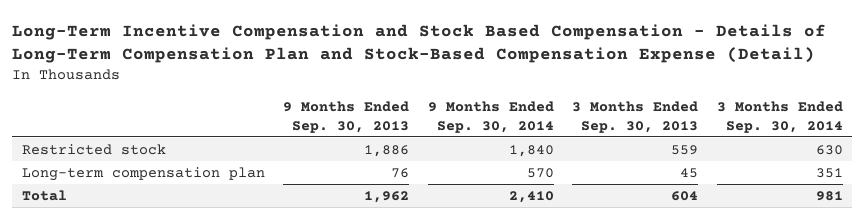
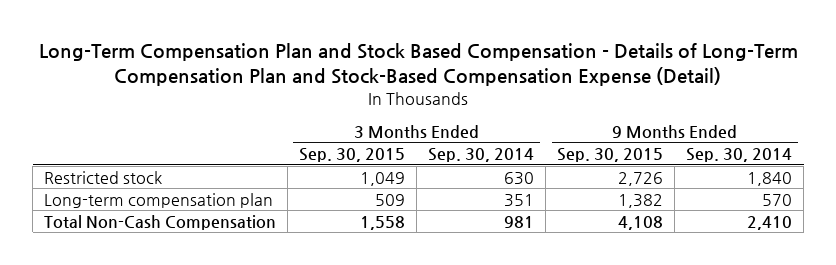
- Long-Term Incentive Compensation and Stock Based Compensation - Details of Long-Term Compensation Plan and Stock-Based Compensation Expense (Detail)
+ Long-Term Compensation Plan and Stock Based Compensation - Details of Long-Term Compensation Plan and Stock-Based Compensation Expense (Detail)
- | 9 Months Ended Sep. 30, 2013 | 9 Months Ended Sep. 30, 2014 | 3 Months Ended Sep. 30, 2013 | 3 Months Ended Sep. 30, 2014
+ | 3 Months Ended Sep. 30, 2015 | 3 Months Ended Sep. 30, 2014 | 9 Months Ended Sep. 30, 2015 | 9 Months Ended Sep. 30, 2014
- Total | 1,962 | 2,410 | 604 | 981
+ Total Non-Cash Compensation | 1,558 | 981 | 4,108 | 2,410

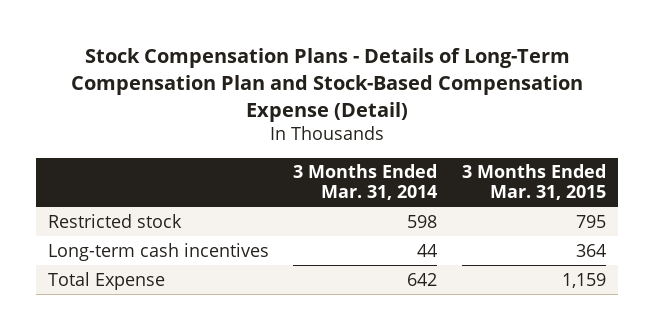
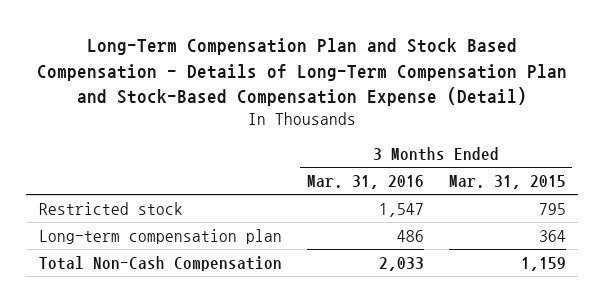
- Stock Compensation Plans - Details of Long-Term Compensation Plan and Stock-Based Compensation Expense (Detail)
+ Long-Term Compensation Plan and Stock Based Compensation - Details of Long-Term Compensation Plan and Stock-Based Compensation Expense (Detail)
- | 3 Months Ended Mar. 31, 2014 | 3 Months Ended Mar. 31, 2015
+ | 3 Months Ended Mar. 31, 2016 | 3 Months Ended Mar. 31, 2015
- Long-term cash incentives | 44 | 364
- Total Expense | 642 | 1,159
+ Long-term compensation plan | 486 | 364
+ Total Non-Cash Compensation | 2,033 | 1,159

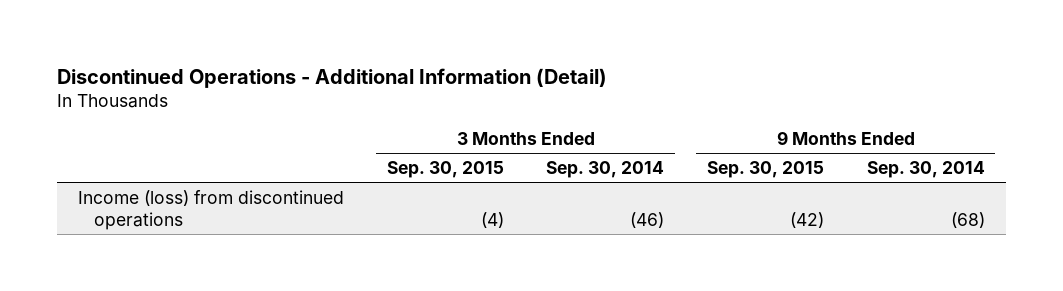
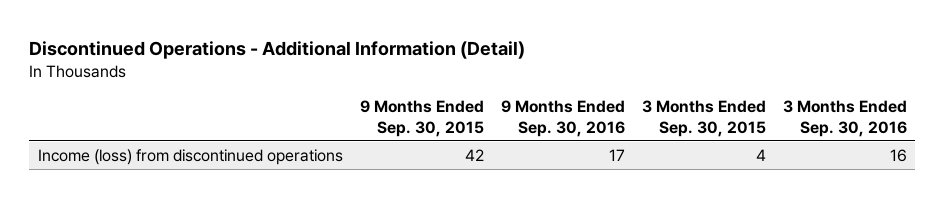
- | 3 Months Ended Sep. 30, 2015 | 3 Months Ended Sep. 30, 2014 | 9 Months Ended Sep. 30, 2015 | 9 Months Ended Sep. 30, 2014
+ | 9 Months Ended Sep. 30, 2015 | 9 Months Ended Sep. 30, 2016 | 3 Months Ended Sep. 30, 2015 | 3 Months Ended Sep. 30, 2016
- Income (loss) from discontinued operations | (4) | (46) | (42) | (68)
+ Income (loss) from discontinued operations | 42 | 17 | 4 | 16

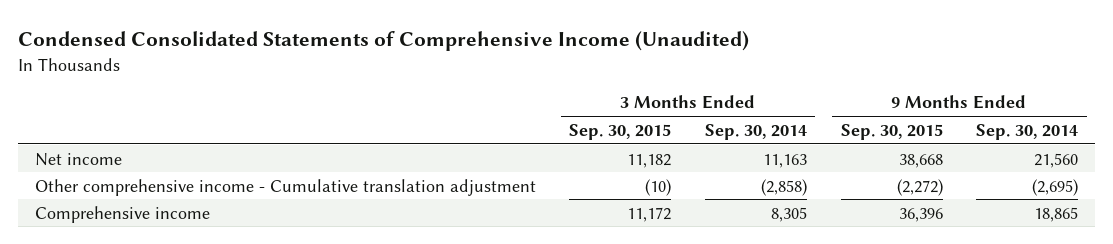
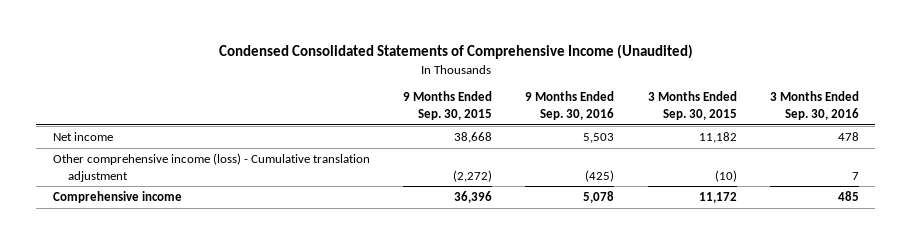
- | 3 Months Ended Sep. 30, 2015 | 3 Months Ended Sep. 30, 2014 | 9 Months Ended Sep. 30, 2015 | 9 Months Ended Sep. 30, 2014
+ | 9 Months Ended Sep. 30, 2015 | 9 Months Ended Sep. 30, 2016 | 3 Months Ended Sep. 30, 2015 | 3 Months Ended Sep. 30, 2016
- Other comprehensive income - Cumulative translation adjustment | (10) | (2,858) | (2,272) | (2,695)
+ Other comprehensive income (loss) - Cumulative translation adjustment | (2,272) | (425) | (10) | 7

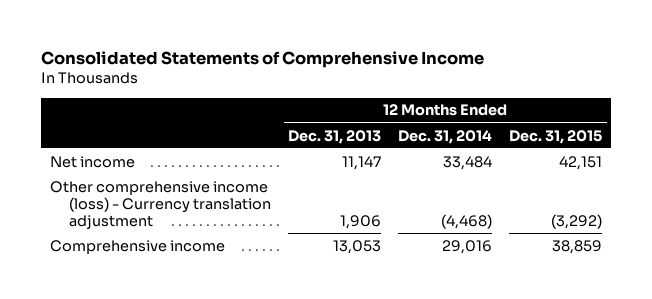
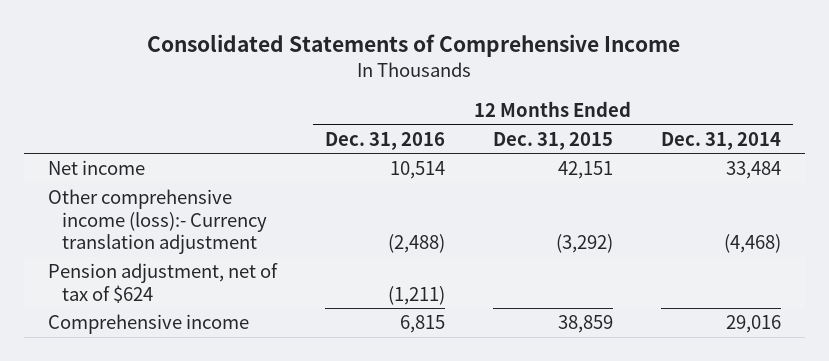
- | 12 Months Ended Dec. 31, 2013 | 12 Months Ended Dec. 31, 2014 | 12 Months Ended Dec. 31, 2015
+ | 12 Months Ended Dec. 31, 2016 | 12 Months Ended Dec. 31, 2015 | 12 Months Ended Dec. 31, 2014
- Other comprehensive income (loss) - Currency translation adjustment | 1,906 | (4,468) | (3,292)
+ Other comprehensive income (loss):- Currency translation adjustment | (2,488) | (3,292) | (4,468)
+ Pension adjustment, net of tax of $624 | (1,211) | |

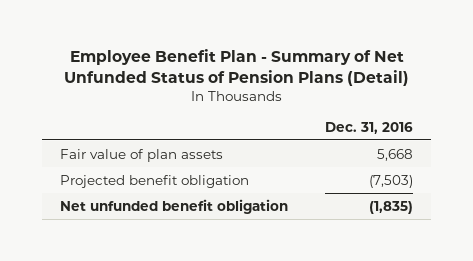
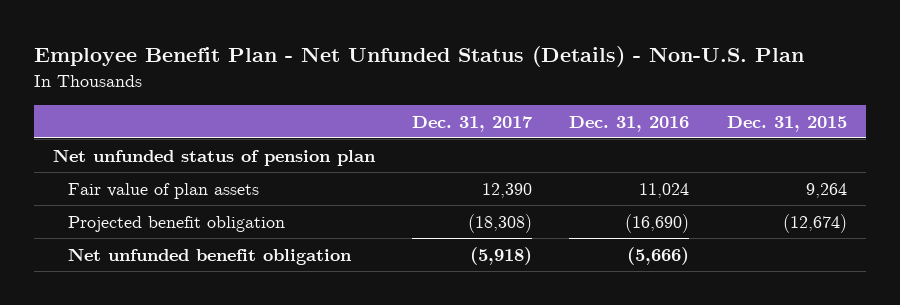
- Employee Benefit Plan - Summary of Net Unfunded Status of Pension Plans (Detail)
+ Employee Benefit Plan - Net Unfunded Status (Details) - Non-U.S. Plan
- | Dec. 31, 2016
+ | Dec. 31, 2017 | Dec. 31, 2016 | Dec. 31, 2015
- Fair value of plan assets | 5,668
- Projected benefit obligation | (7,503)
- Net unfunded benefit obligation | (1,835)
+ Net unfunded status of pension plan
+ Fair value of plan assets | 12,390 | 11,024 | 9,264
+ Projected benefit obligation | (18,308) | (16,690) | (12,674)
+ Net unfunded benefit obligation | (5,918) | (5,666) |

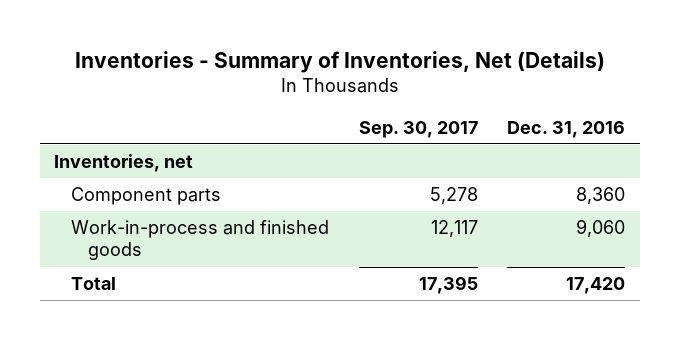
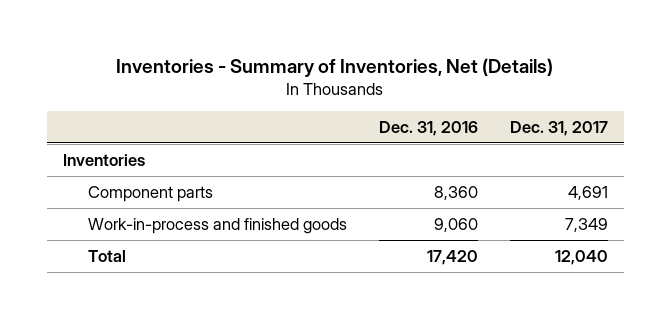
- | Sep. 30, 2017 | Dec. 31, 2016
+ | Dec. 31, 2016 | Dec. 31, 2017
- Inventories, net
+ Inventories

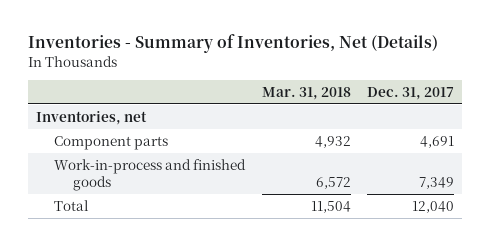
- | Dec. 31, 2016 | Dec. 31, 2017
+ | Mar. 31, 2018 | Dec. 31, 2017
- Inventories
+ Inventories, net

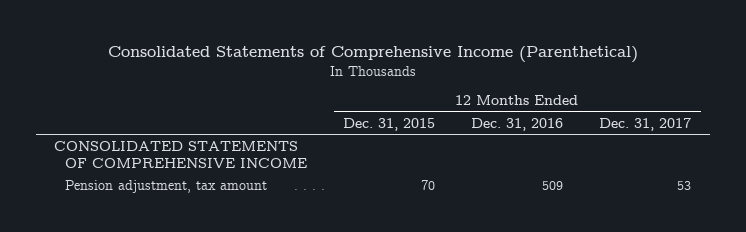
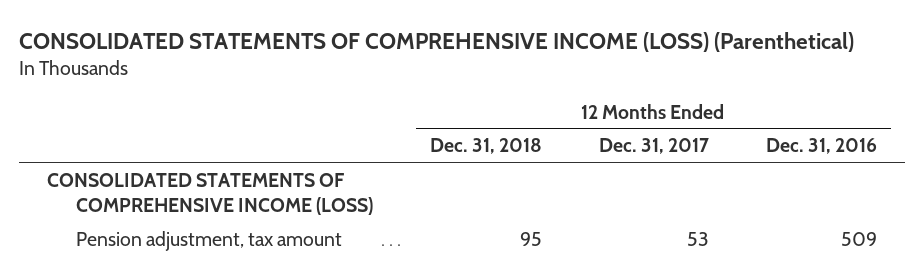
- Consolidated Statements of Comprehensive Income (Parenthetical)
+ CONSOLIDATED STATEMENTS OF COMPREHENSIVE INCOME (LOSS) (Parenthetical)
- | 12 Months Ended Dec. 31, 2015 | 12 Months Ended Dec. 31, 2016 | 12 Months Ended Dec. 31, 2017
+ | 12 Months Ended Dec. 31, 2018 | 12 Months Ended Dec. 31, 2017 | 12 Months Ended Dec. 31, 2016
- CONSOLIDATED STATEMENTS OF COMPREHENSIVE INCOME
+ CONSOLIDATED STATEMENTS OF COMPREHENSIVE INCOME (LOSS)

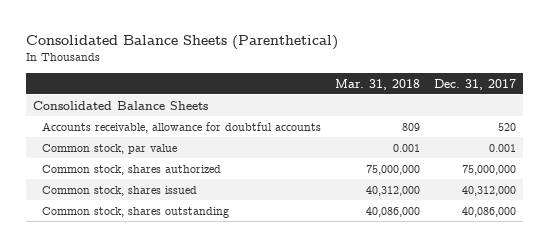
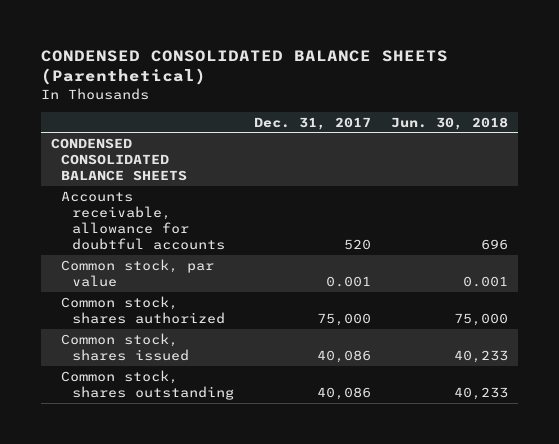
- Consolidated Balance Sheets (Parenthetical)
+ CONDENSED CONSOLIDATED BALANCE SHEETS (Parenthetical)
- | Mar. 31, 2018 | Dec. 31, 2017
+ | Dec. 31, 2017 | Jun. 30, 2018
- Consolidated Balance Sheets
+ CONDENSED CONSOLIDATED BALANCE SHEETS
- Common stock, shares authorized | 75,000,000 | 75,000,000
- Common stock, shares issued | 40,312,000 | 40,312,000
- Common stock, shares outstanding | 40,086,000 | 40,086,000
+ Common stock, shares authorized | 75,000 | 75,000
+ Common stock, shares issued | 40,086 | 40,233
+ Common stock, shares outstanding | 40,086 | 40,233

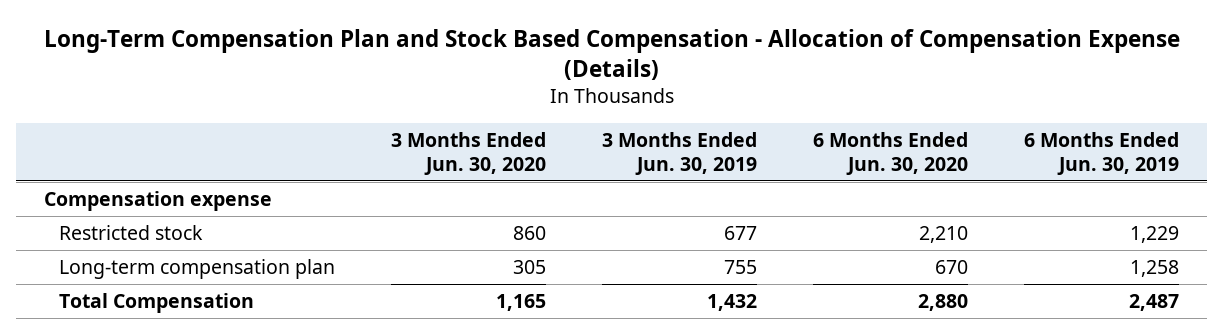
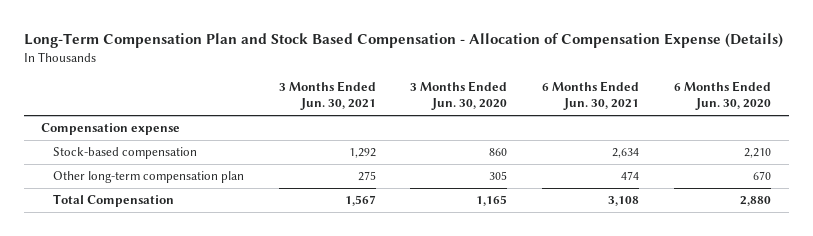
- | 3 Months Ended Jun. 30, 2020 | 3 Months Ended Jun. 30, 2019 | 6 Months Ended Jun. 30, 2020 | 6 Months Ended Jun. 30, 2019
+ | 3 Months Ended Jun. 30, 2021 | 3 Months Ended Jun. 30, 2020 | 6 Months Ended Jun. 30, 2021 | 6 Months Ended Jun. 30, 2020
- Restricted stock | 860 | 677 | 2,210 | 1,229
- Long-term compensation plan | 305 | 755 | 670 | 1,258
+ Stock-based compensation | 1,292 | 860 | 2,634 | 2,210
+ Other long-term compensation plan | 275 | 305 | 474 | 670

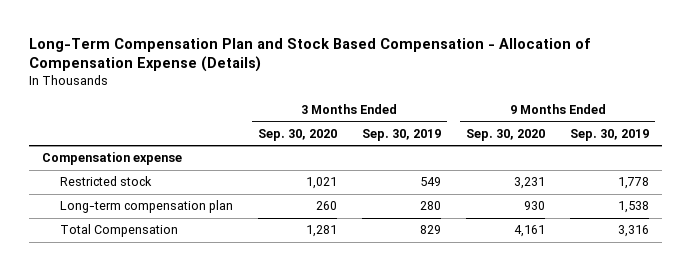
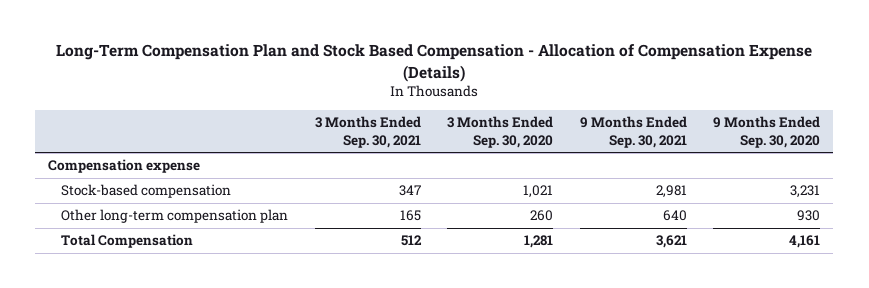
- | 3 Months Ended Sep. 30, 2020 | 3 Months Ended Sep. 30, 2019 | 9 Months Ended Sep. 30, 2020 | 9 Months Ended Sep. 30, 2019
+ | 3 Months Ended Sep. 30, 2021 | 3 Months Ended Sep. 30, 2020 | 9 Months Ended Sep. 30, 2021 | 9 Months Ended Sep. 30, 2020
- Restricted stock | 1,021 | 549 | 3,231 | 1,778
- Long-term compensation plan | 260 | 280 | 930 | 1,538
+ Stock-based compensation | 347 | 1,021 | 2,981 | 3,231
+ Other long-term compensation plan | 165 | 260 | 640 | 930

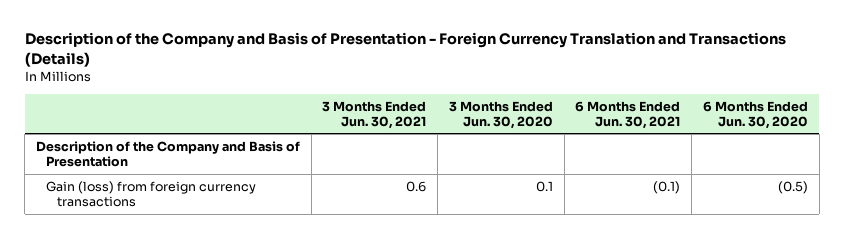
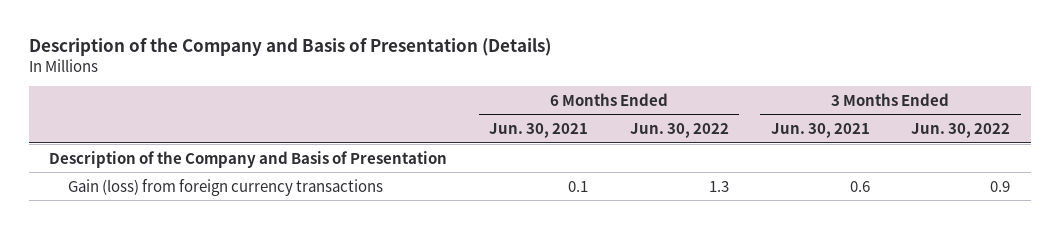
- Description of the Company and Basis of Presentation - Foreign Currency Translation and Transactions (Details)
+ Description of the Company and Basis of Presentation (Details)
- | 3 Months Ended Jun. 30, 2021 | 3 Months Ended Jun. 30, 2020 | 6 Months Ended Jun. 30, 2021 | 6 Months Ended Jun. 30, 2020
+ | 6 Months Ended Jun. 30, 2021 | 6 Months Ended Jun. 30, 2022 | 3 Months Ended Jun. 30, 2021 | 3 Months Ended Jun. 30, 2022
- Gain (loss) from foreign currency transactions | 0.6 | 0.1 | (0.1) | (0.5)
+ Gain (loss) from foreign currency transactions | 0.1 | 1.3 | 0.6 | 0.9

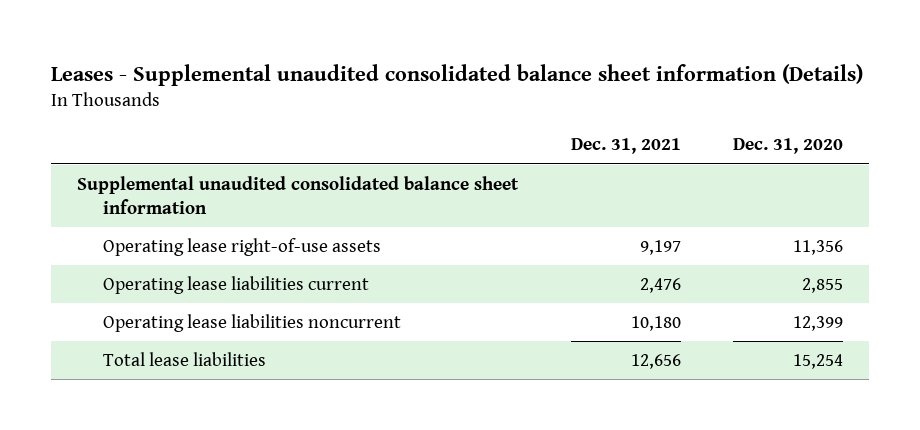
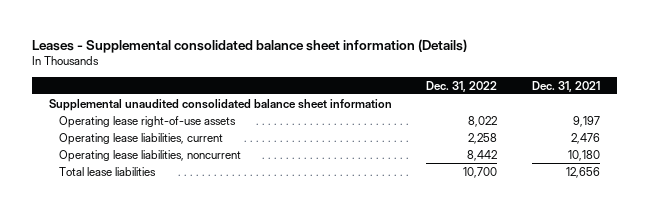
- Leases - Supplemental unaudited consolidated balance sheet information (Details)
+ Leases - Supplemental consolidated balance sheet information (Details)
- | Dec. 31, 2021 | Dec. 31, 2020
+ | Dec. 31, 2022 | Dec. 31, 2021
- Operating lease liabilities current | 2,476 | 2,855
- Operating lease liabilities noncurrent | 10,180 | 12,399
+ Operating lease liabilities, current | 2,258 | 2,476
+ Operating lease liabilities, noncurrent | 8,442 | 10,180

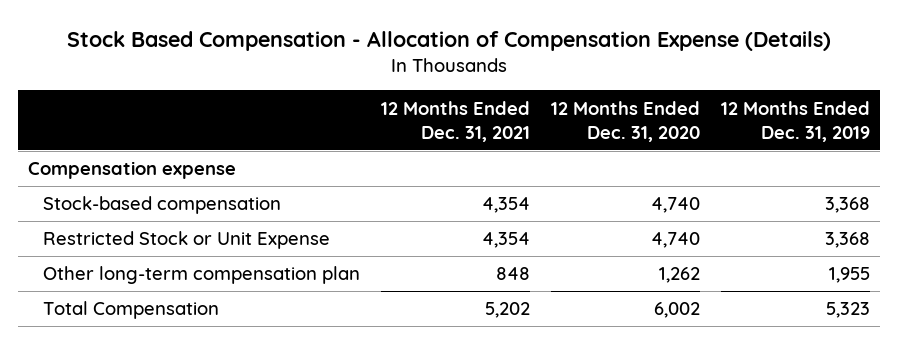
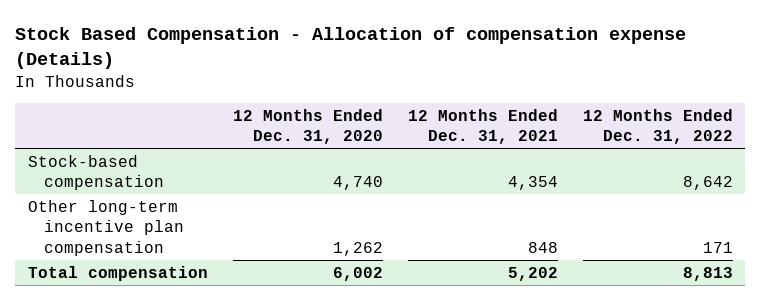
- Stock Based Compensation - Allocation of Compensation Expense (Details)
+ Stock Based Compensation - Allocation of compensation expense (Details)
- | 12 Months Ended Dec. 31, 2021 | 12 Months Ended Dec. 31, 2020 | 12 Months Ended Dec. 31, 2019
+ | 12 Months Ended Dec. 31, 2020 | 12 Months Ended Dec. 31, 2021 | 12 Months Ended Dec. 31, 2022
- Compensation expense
- Restricted Stock or Unit Expense | 4,354 | 4,740 | 3,368
- Other long-term compensation plan | 848 | 1,262 | 1,955
- Total Compensation | 5,202 | 6,002 | 5,323
+ Other long-term incentive plan compensation | 1,262 | 848 | 171
+ Total compensation | 6,002 | 5,202 | 8,813

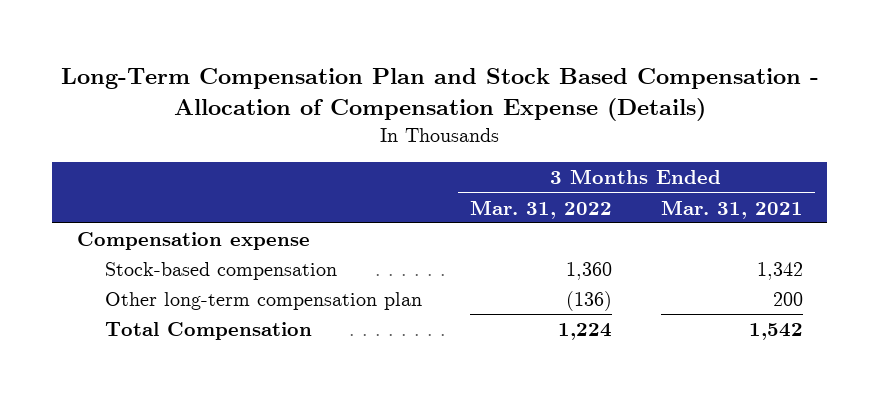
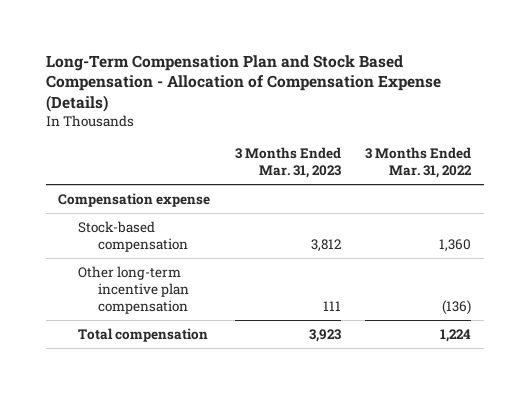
- | 3 Months Ended Mar. 31, 2022 | 3 Months Ended Mar. 31, 2021
+ | 3 Months Ended Mar. 31, 2023 | 3 Months Ended Mar. 31, 2022
- Other long-term compensation plan | (136) | 200
- Total Compensation | 1,224 | 1,542
+ Other long-term incentive plan compensation | 111 | (136)
+ Total compensation | 3,923 | 1,224

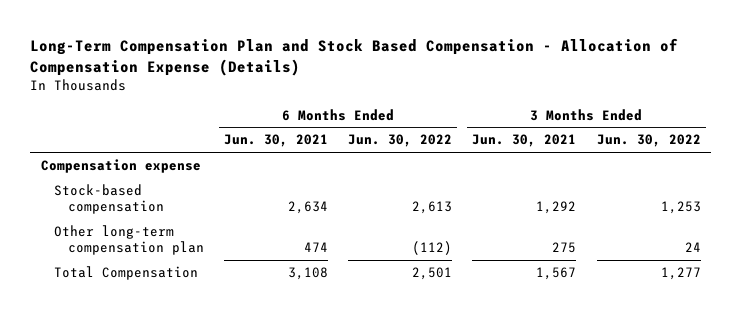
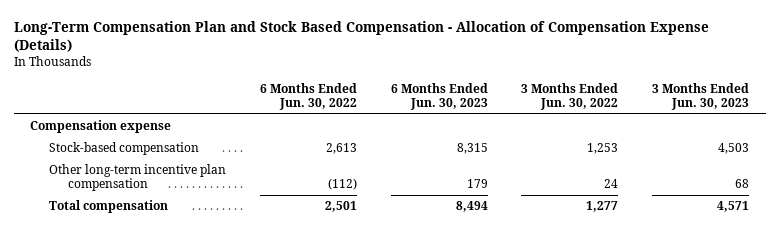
- | 6 Months Ended Jun. 30, 2021 | 6 Months Ended Jun. 30, 2022 | 3 Months Ended Jun. 30, 2021 | 3 Months Ended Jun. 30, 2022
+ | 6 Months Ended Jun. 30, 2022 | 6 Months Ended Jun. 30, 2023 | 3 Months Ended Jun. 30, 2022 | 3 Months Ended Jun. 30, 2023
- Other long-term compensation plan | 474 | (112) | 275 | 24
- Total Compensation | 3,108 | 2,501 | 1,567 | 1,277
+ Other long-term incentive plan compensation | (112) | 179 | 24 | 68
+ Total compensation | 2,501 | 8,494 | 1,277 | 4,571

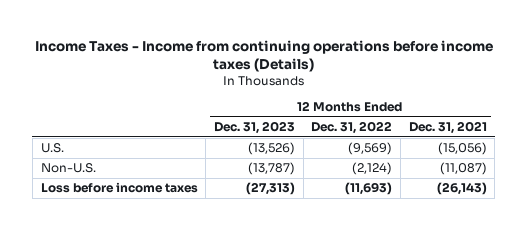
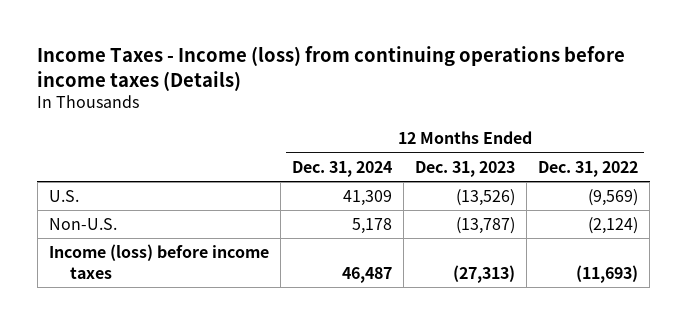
- Income Taxes - Income from continuing operations before income taxes (Details)
+ Income Taxes - Income (loss) from continuing operations before income taxes (Details)
- | 12 Months Ended Dec. 31, 2023 | 12 Months Ended Dec. 31, 2022 | 12 Months Ended Dec. 31, 2021
+ | 12 Months Ended Dec. 31, 2024 | 12 Months Ended Dec. 31, 2023 | 12 Months Ended Dec. 31, 2022
- Loss before income taxes | (27,313) | (11,693) | (26,143)
+ Income (loss) before income taxes | 46,487 | (27,313) | (11,693)

